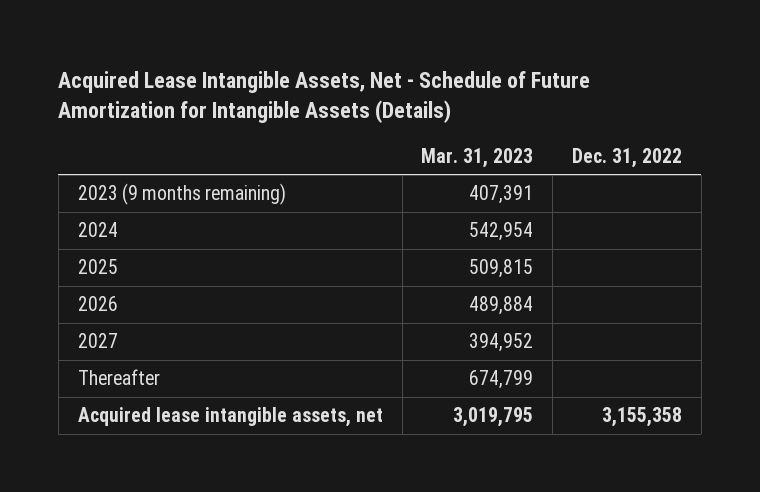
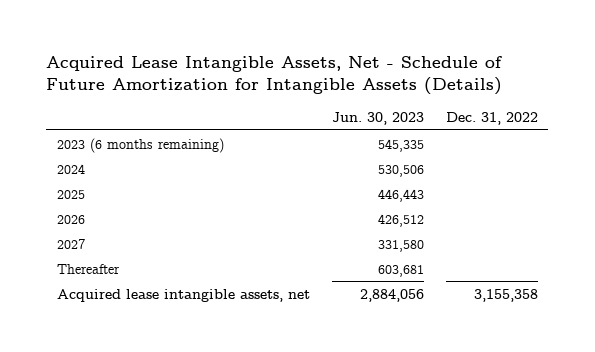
- | Mar. 31, 2023 | Dec. 31, 2022
+ | Jun. 30, 2023 | Dec. 31, 2022
- 2023 (9 months remaining) | 407,391 |
+ 2023 (6 months remaining) | 545,335 |

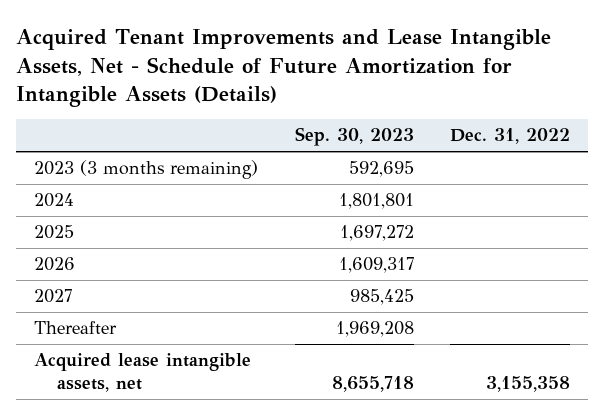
- Acquired Lease Intangible Assets, Net - Schedule of Future Amortization for Intangible Assets (Details)
+ Acquired Tenant Improvements and Lease Intangible Assets, Net - Schedule of Future Amortization for Intangible Assets (Details)
- | Jun. 30, 2023 | Dec. 31, 2022
+ | Sep. 30, 2023 | Dec. 31, 2022
- 2023 (6 months remaining) | 545,335 |
+ 2023 (3 months remaining) | 592,695 |

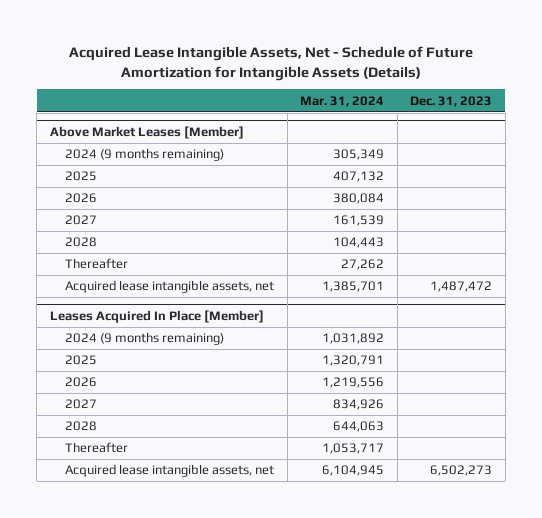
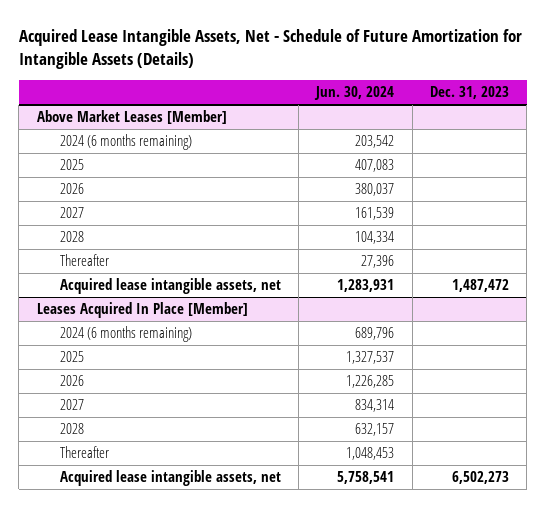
- | Mar. 31, 2024 | Dec. 31, 2023
+ | Jun. 30, 2024 | Dec. 31, 2023
@ Above Market Leases [Member]
- 2024 (9 months remaining) | 305,349 |
+ 2024 (6 months remaining) | 203,542 |
@ Leases Acquired In Place [Member]
- 2024 (9 months remaining) | 1,031,892 |
+ 2024 (6 months remaining) | 689,796 |

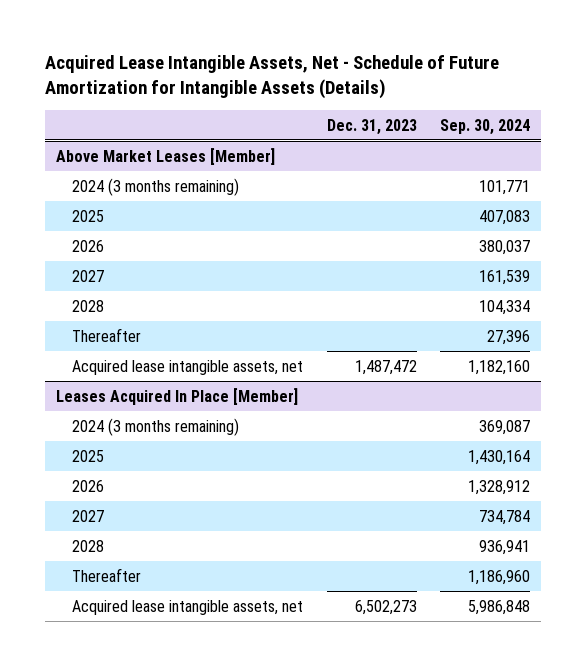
- | Jun. 30, 2024 | Dec. 31, 2023
+ | Dec. 31, 2023 | Sep. 30, 2024
@ Above Market Leases [Member]
- 2024 (6 months remaining) | 203,542 |
+ 2024 (3 months remaining) | | 101,771
@ Leases Acquired In Place [Member]
- 2024 (6 months remaining) | 689,796 |
+ 2024 (3 months remaining) | | 369,087

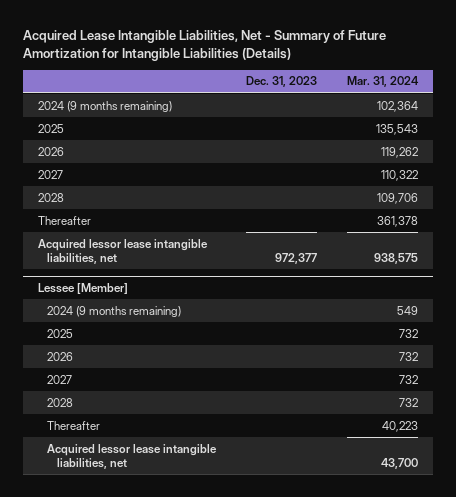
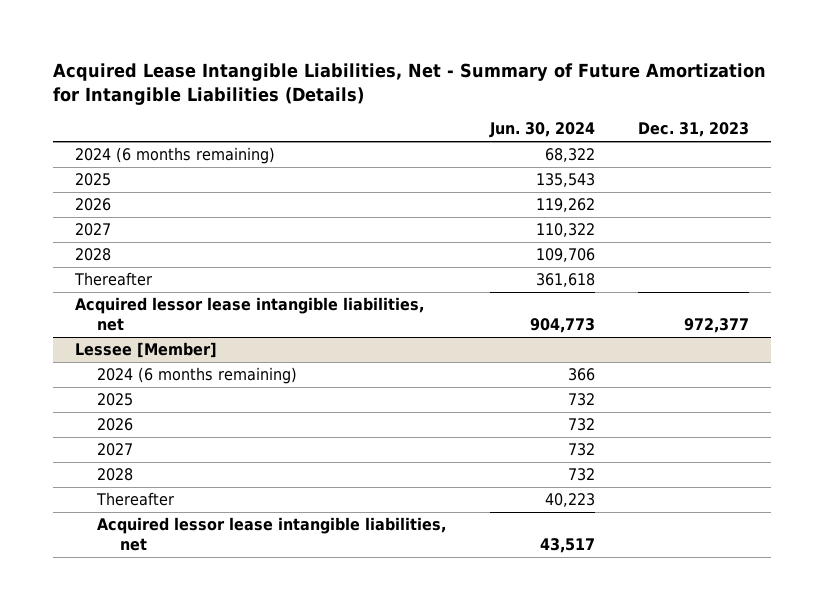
- | Dec. 31, 2023 | Mar. 31, 2024
+ | Jun. 30, 2024 | Dec. 31, 2023
- 2024 (9 months remaining) | | 102,364
+ 2024 (6 months remaining) | 68,322 |
@ Lessee [Member]
- 2024 (9 months remaining) | | 549
+ 2024 (6 months remaining) | 366 |

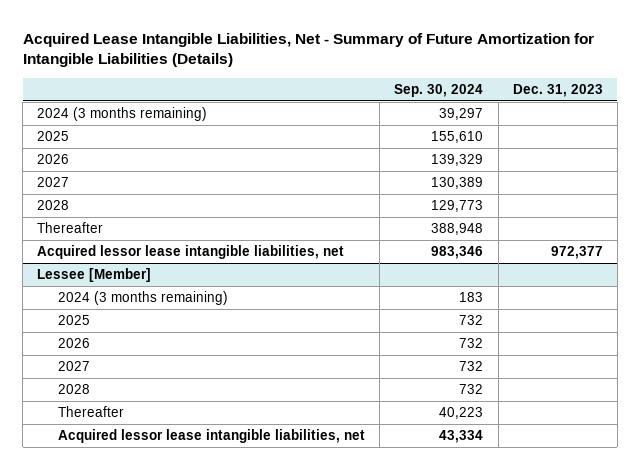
- | Jun. 30, 2024 | Dec. 31, 2023
+ | Sep. 30, 2024 | Dec. 31, 2023
- 2024 (6 months remaining) | 68,322 |
+ 2024 (3 months remaining) | 39,297 |
@ Lessee [Member]
- 2024 (6 months remaining) | 366 |
+ 2024 (3 months remaining) | 183 |

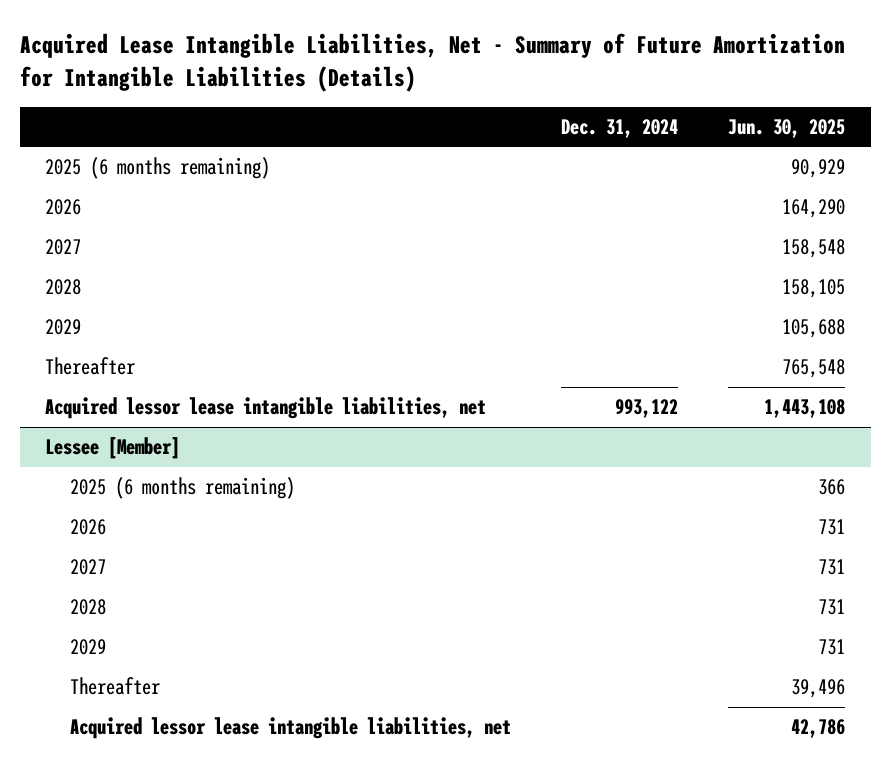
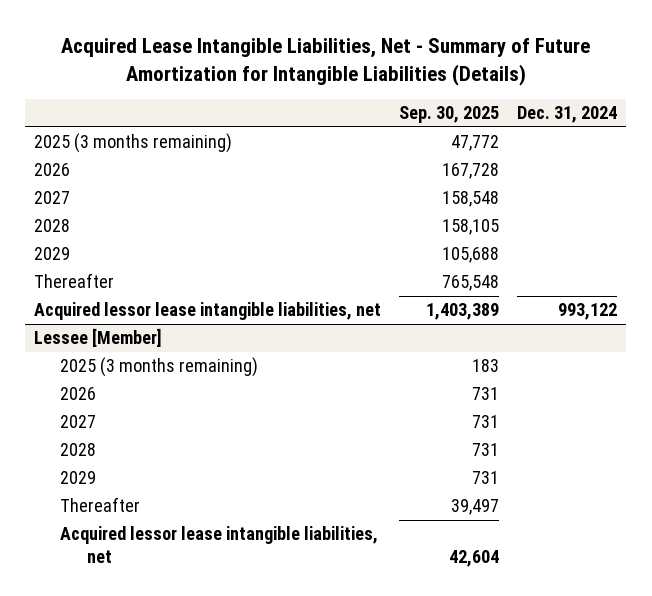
- | Dec. 31, 2024 | Jun. 30, 2025
+ | Sep. 30, 2025 | Dec. 31, 2024
- 2025 (6 months remaining) | | 90,929
+ 2025 (3 months remaining) | 47,772 |
@ Lessee [Member]
- 2025 (6 months remaining) | | 366
+ 2025 (3 months remaining) | 183 |

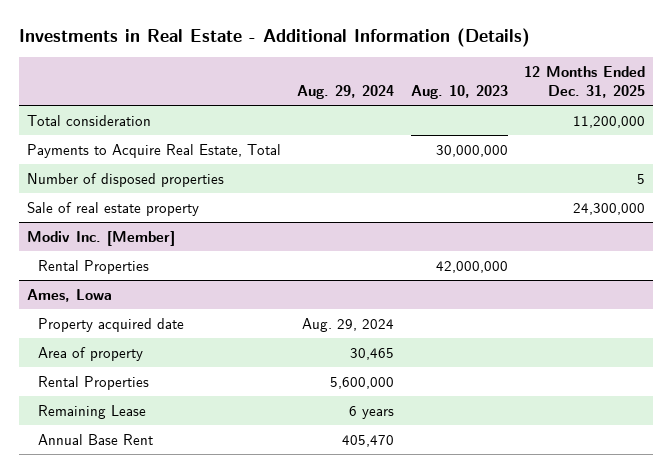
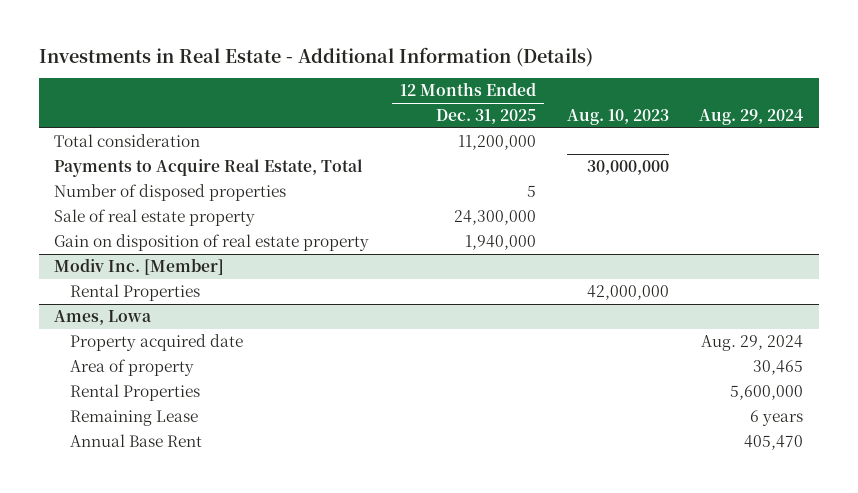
- | Aug. 29, 2024 | Aug. 10, 2023 | 12 Months Ended Dec. 31, 2025
+ | 12 Months Ended Dec. 31, 2025 | Aug. 10, 2023 | Aug. 29, 2024
+ Gain on disposition of real estate property | 1,940,000 | |

